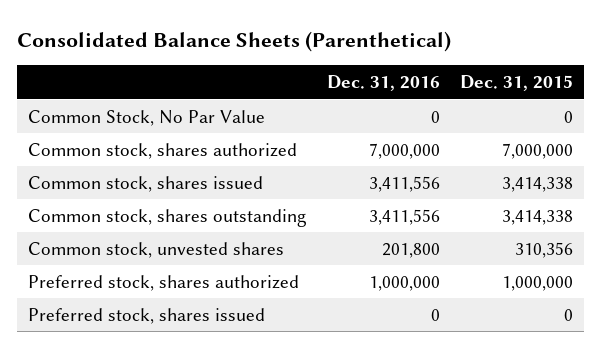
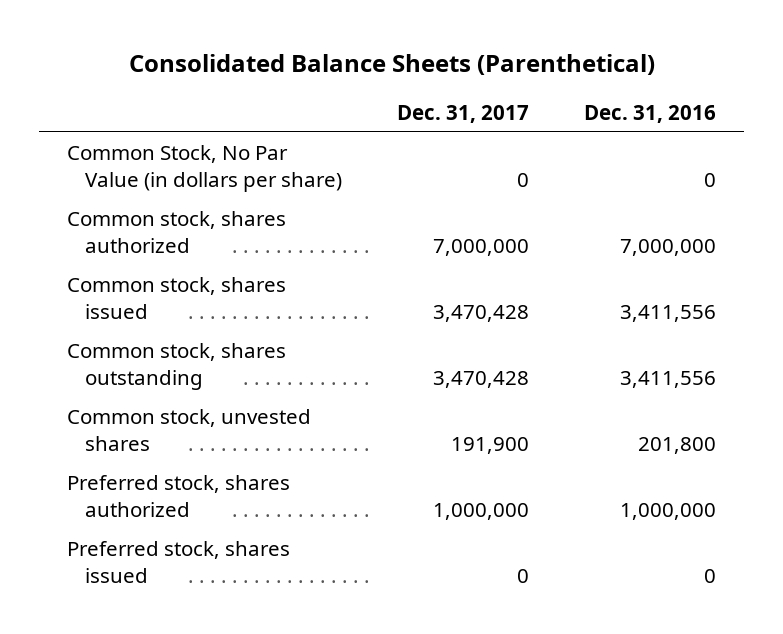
- | Dec. 31, 2016 | Dec. 31, 2015
+ | Dec. 31, 2017 | Dec. 31, 2016
- Common Stock, No Par Value | 0 | 0
+ Common Stock, No Par Value (in dollars per share) | 0 | 0

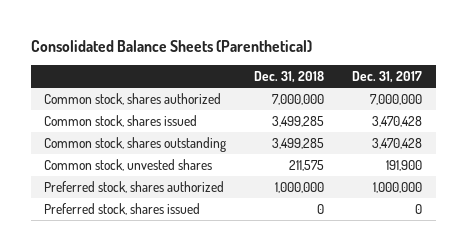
- | Dec. 31, 2017 | Dec. 31, 2016
+ | Dec. 31, 2018 | Dec. 31, 2017
- Common Stock, No Par Value (in dollars per share) | 0 | 0

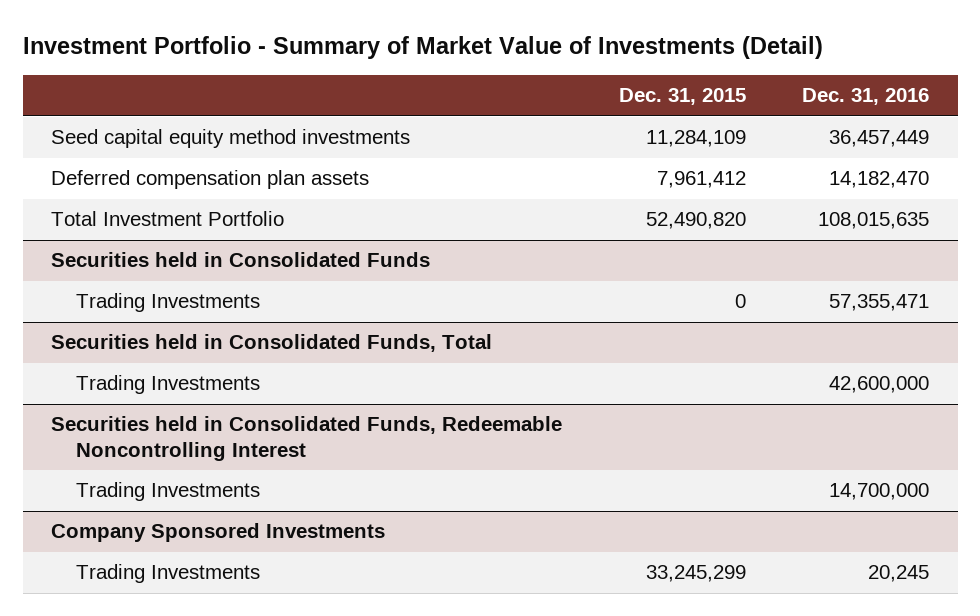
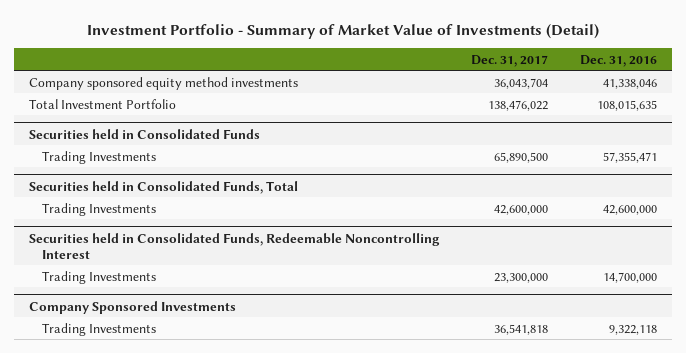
- | Dec. 31, 2015 | Dec. 31, 2016
+ | Dec. 31, 2017 | Dec. 31, 2016
- Seed capital equity method investments | 11,284,109 | 36,457,449
- Deferred compensation plan assets | 7,961,412 | 14,182,470
+ Company sponsored equity method investments | 36,043,704 | 41,338,046
@ Company Sponsored Investments
- Trading Investments | 33,245,299 | 20,245
+ Trading Investments | 36,541,818 | 9,322,118

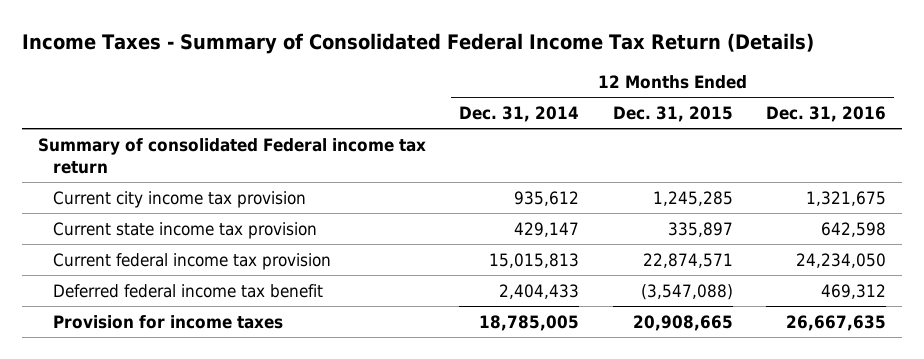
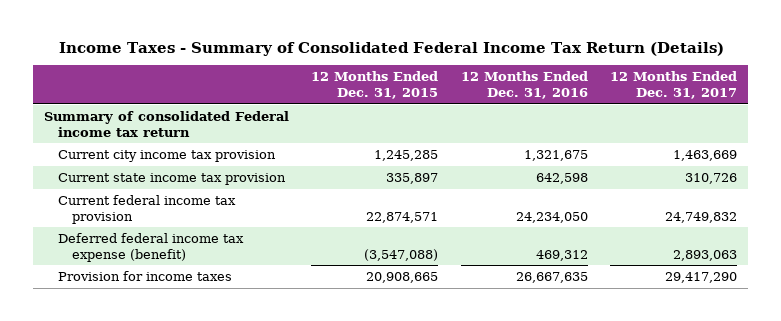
- | 12 Months Ended Dec. 31, 2014 | 12 Months Ended Dec. 31, 2015 | 12 Months Ended Dec. 31, 2016
+ | 12 Months Ended Dec. 31, 2015 | 12 Months Ended Dec. 31, 2016 | 12 Months Ended Dec. 31, 2017
- Deferred federal income tax benefit | 2,404,433 | (3,547,088) | 469,312
+ Deferred federal income tax expense (benefit) | (3,547,088) | 469,312 | 2,893,063

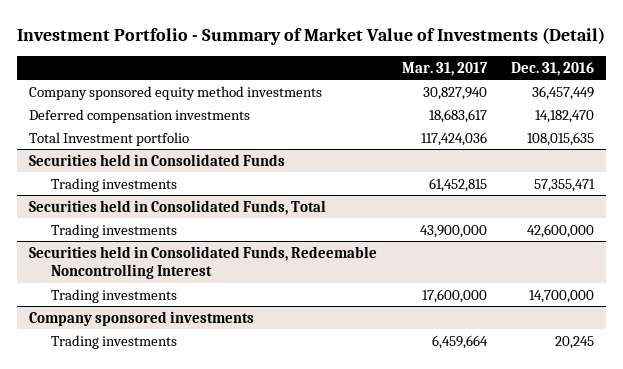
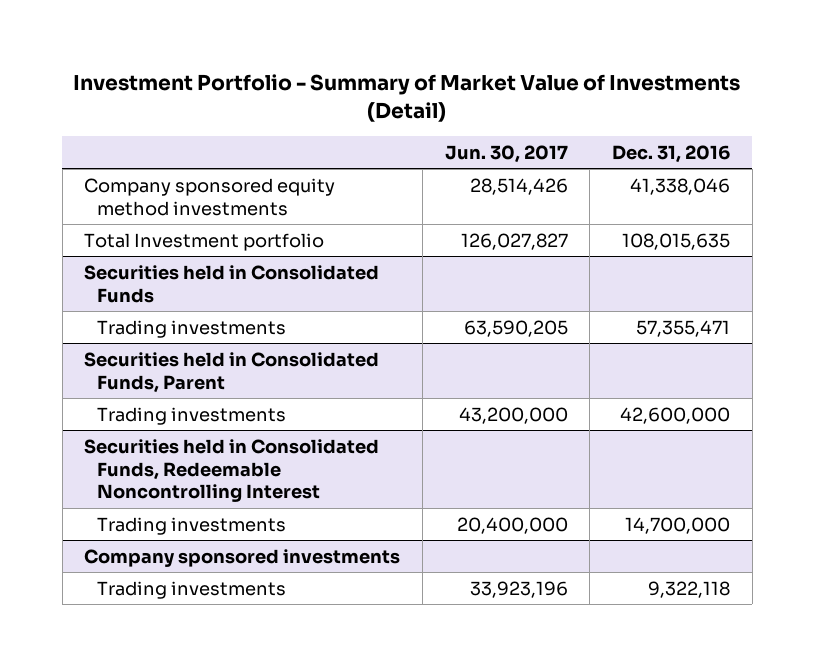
- | Mar. 31, 2017 | Dec. 31, 2016
+ | Jun. 30, 2017 | Dec. 31, 2016
- Company sponsored equity method investments | 30,827,940 | 36,457,449
- Deferred compensation investments | 18,683,617 | 14,182,470
+ Company sponsored equity method investments | 28,514,426 | 41,338,046
- Securities held in Consolidated Funds, Total
+ Securities held in Consolidated Funds, Parent
@ Company sponsored investments
- Trading investments | 6,459,664 | 20,245
+ Trading investments | 33,923,196 | 9,322,118

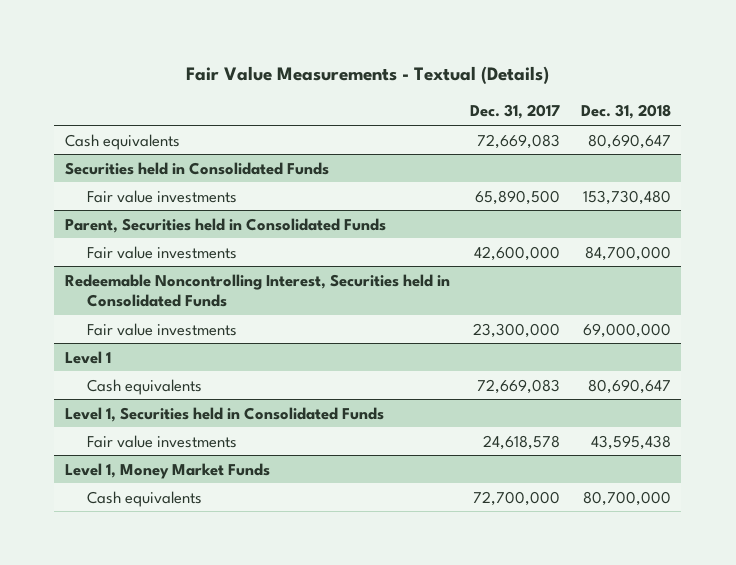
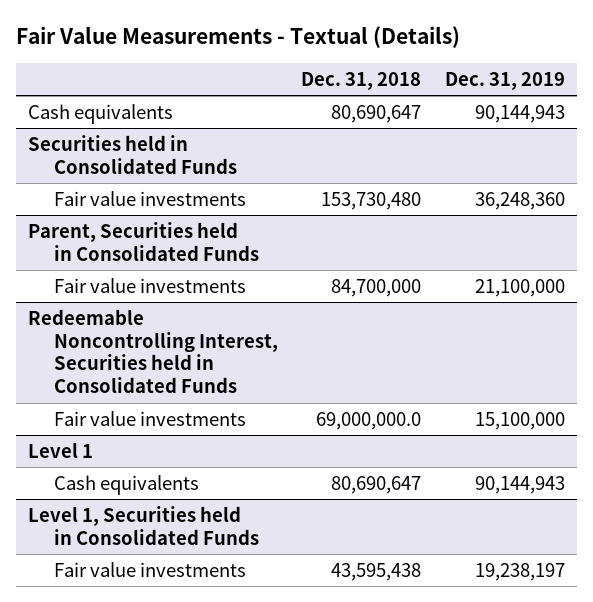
- | Dec. 31, 2017 | Dec. 31, 2018
+ | Dec. 31, 2018 | Dec. 31, 2019
@ Redeemable Noncontrolling Interest, Securities held in Consolidated Funds
- Fair value investments | 23,300,000 | 69,000,000
+ Fair value investments | 69,000,000.0 | 15,100,000
- Level 1, Money Market Funds
- Cash equivalents | 72,700,000 | 80,700,000

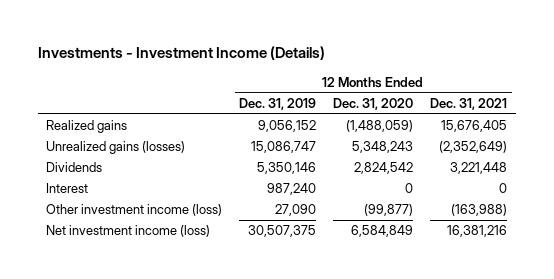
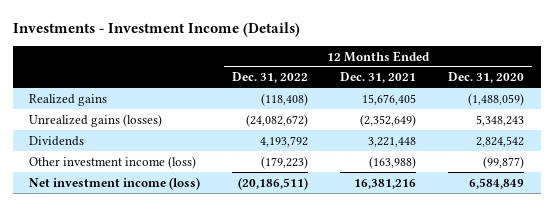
- | 12 Months Ended Dec. 31, 2019 | 12 Months Ended Dec. 31, 2020 | 12 Months Ended Dec. 31, 2021
+ | 12 Months Ended Dec. 31, 2022 | 12 Months Ended Dec. 31, 2021 | 12 Months Ended Dec. 31, 2020
- Interest | 987,240 | 0 | 0

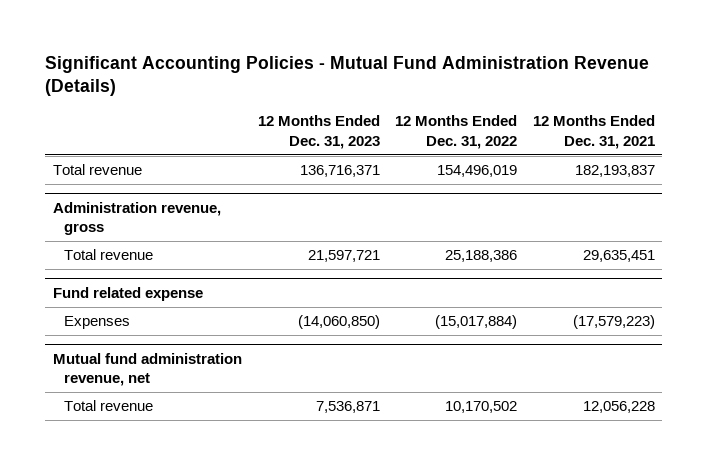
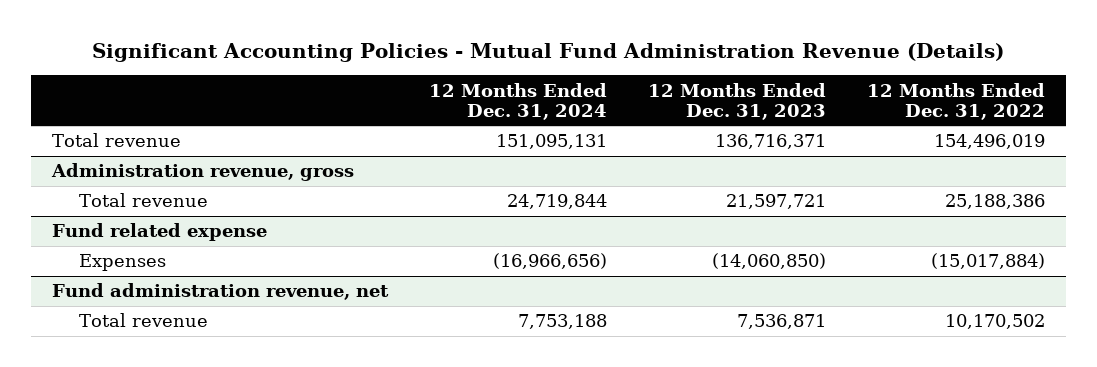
- | 12 Months Ended Dec. 31, 2023 | 12 Months Ended Dec. 31, 2022 | 12 Months Ended Dec. 31, 2021
+ | 12 Months Ended Dec. 31, 2024 | 12 Months Ended Dec. 31, 2023 | 12 Months Ended Dec. 31, 2022
- Mutual fund administration revenue, net
+ Fund administration revenue, net

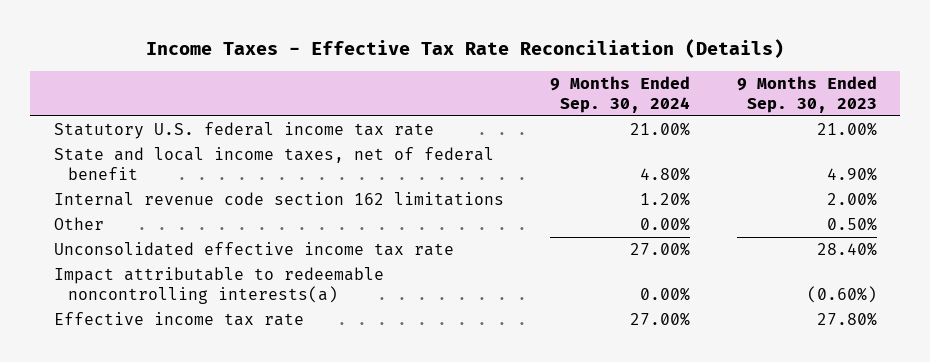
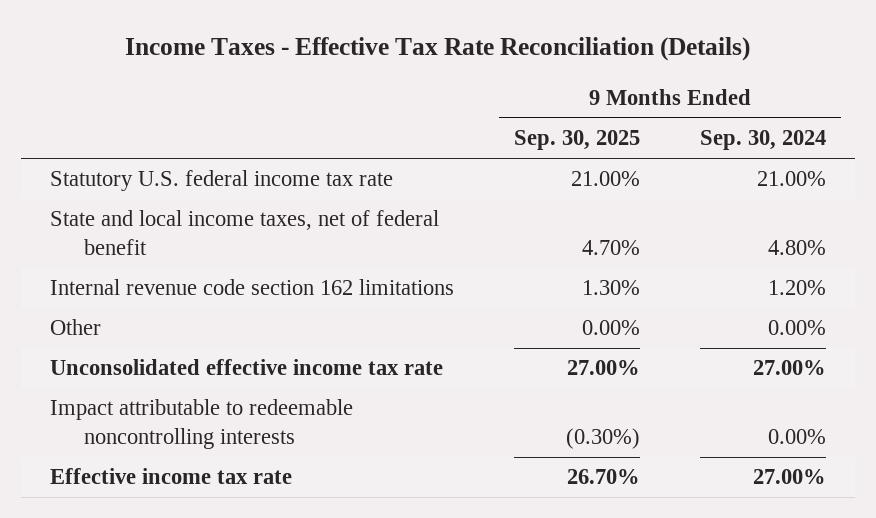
- | 9 Months Ended Sep. 30, 2024 | 9 Months Ended Sep. 30, 2023
+ | 9 Months Ended Sep. 30, 2025 | 9 Months Ended Sep. 30, 2024
- Impact attributable to redeemable noncontrolling interests(a) | 0.00% | (0.60%)
+ Impact attributable to redeemable noncontrolling interests | (0.30%) | 0.00%

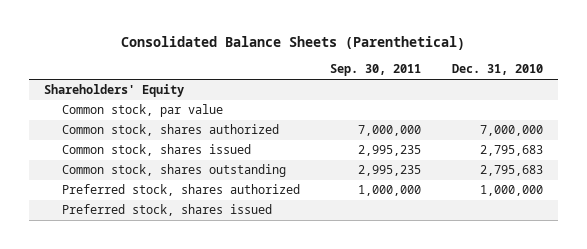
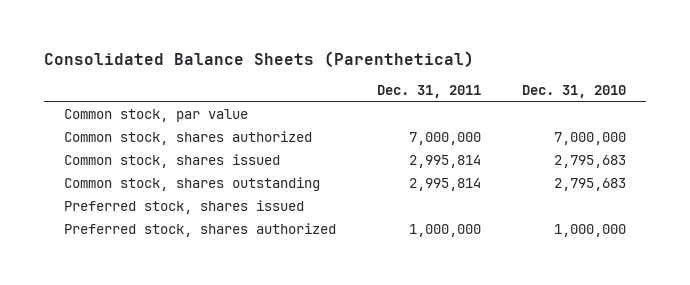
- | Sep. 30, 2011 | Dec. 31, 2010
+ | Dec. 31, 2011 | Dec. 31, 2010
- Shareholders' Equity
moved down: Preferred stock, shares authorized | 1,000,000 | 1,000,000

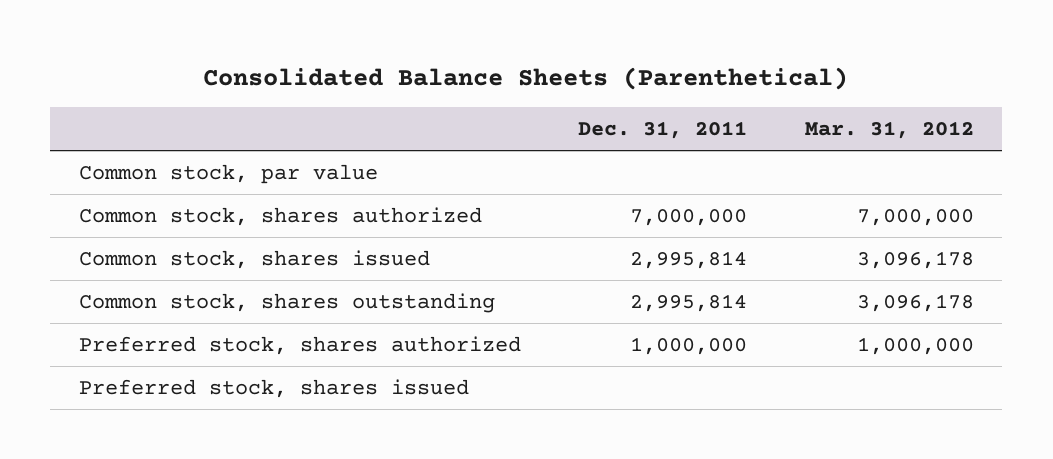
- | Dec. 31, 2011 | Dec. 31, 2010
+ | Dec. 31, 2011 | Mar. 31, 2012
moved down: Preferred stock, shares issued

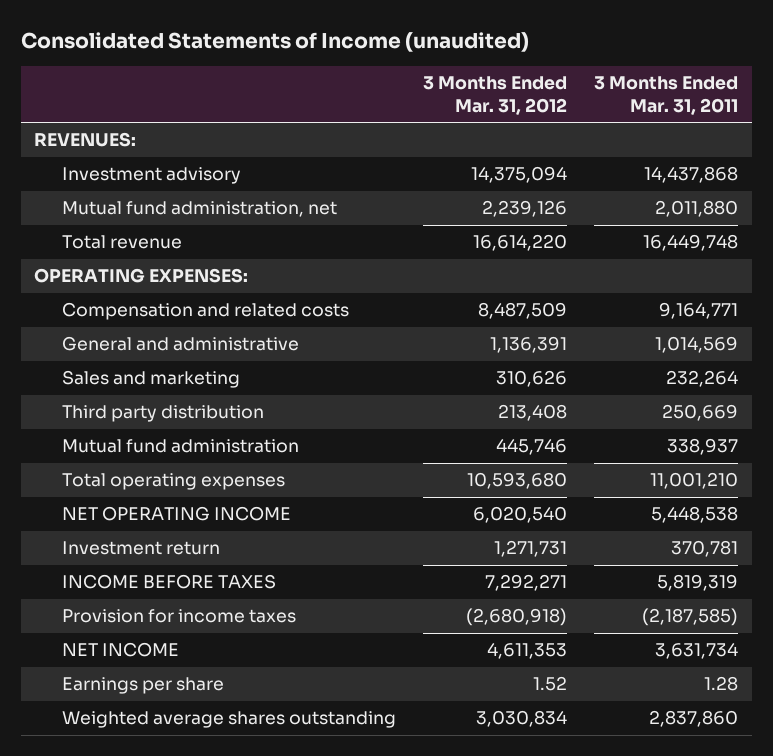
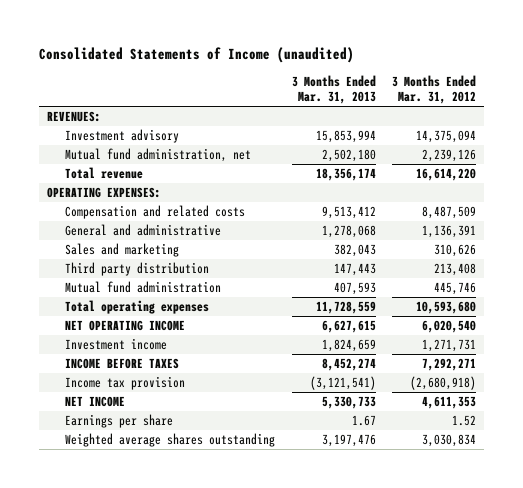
- | 3 Months Ended Mar. 31, 2012 | 3 Months Ended Mar. 31, 2011
+ | 3 Months Ended Mar. 31, 2013 | 3 Months Ended Mar. 31, 2012
- Investment return | 1,271,731 | 370,781
+ Investment income | 1,824,659 | 1,271,731
- Provision for income taxes | (2,680,918) | (2,187,585)
+ Income tax provision | (3,121,541) | (2,680,918)

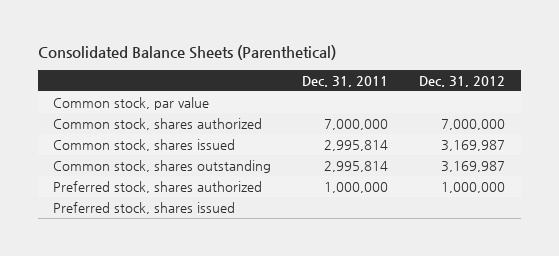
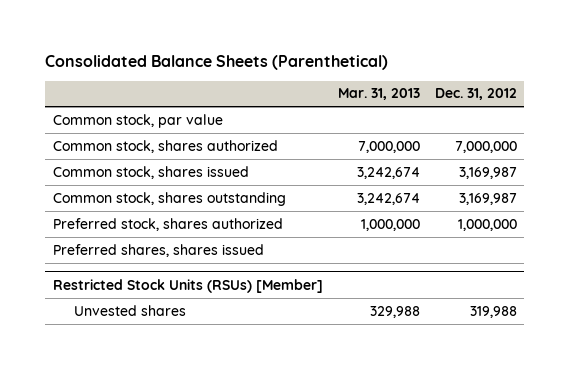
- | Dec. 31, 2011 | Dec. 31, 2012
+ | Mar. 31, 2013 | Dec. 31, 2012
- Preferred stock, shares issued
+ Preferred shares, shares issued
+ Restricted Stock Units (RSUs) [Member]
+ Unvested shares | 329,988 | 319,988

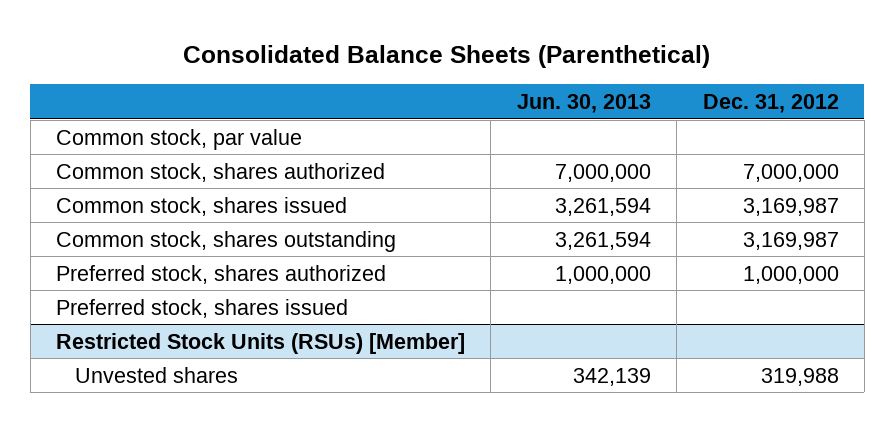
- | Mar. 31, 2013 | Dec. 31, 2012
+ | Jun. 30, 2013 | Dec. 31, 2012
- Preferred shares, shares issued
+ Preferred stock, shares issued

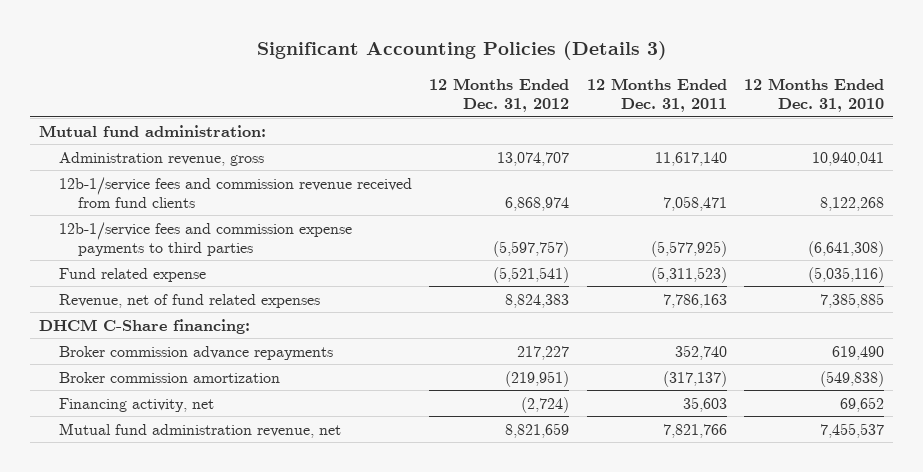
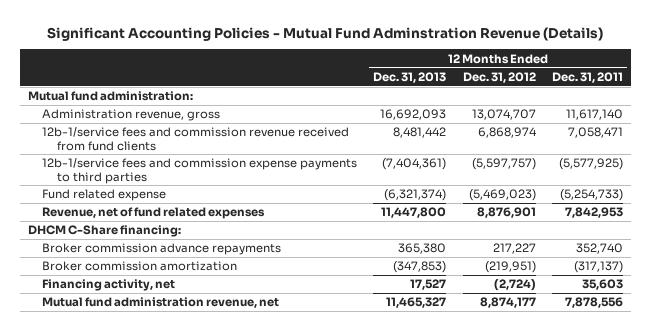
- Significant Accounting Policies (Details 3)
+ Significant Accounting Policies - Mutual Fund Adminstration Revenue (Details)
- | 12 Months Ended Dec. 31, 2012 | 12 Months Ended Dec. 31, 2011 | 12 Months Ended Dec. 31, 2010
+ | 12 Months Ended Dec. 31, 2013 | 12 Months Ended Dec. 31, 2012 | 12 Months Ended Dec. 31, 2011
- Fund related expense | (5,521,541) | (5,311,523) | (5,035,116)
- Revenue, net of fund related expenses | 8,824,383 | 7,786,163 | 7,385,885
+ Fund related expense | (6,321,374) | (5,469,023) | (5,254,733)
+ Revenue, net of fund related expenses | 11,447,800 | 8,876,901 | 7,842,953
- Mutual fund administration revenue, net | 8,821,659 | 7,821,766 | 7,455,537
+ Mutual fund administration revenue, net | 11,465,327 | 8,874,177 | 7,878,556

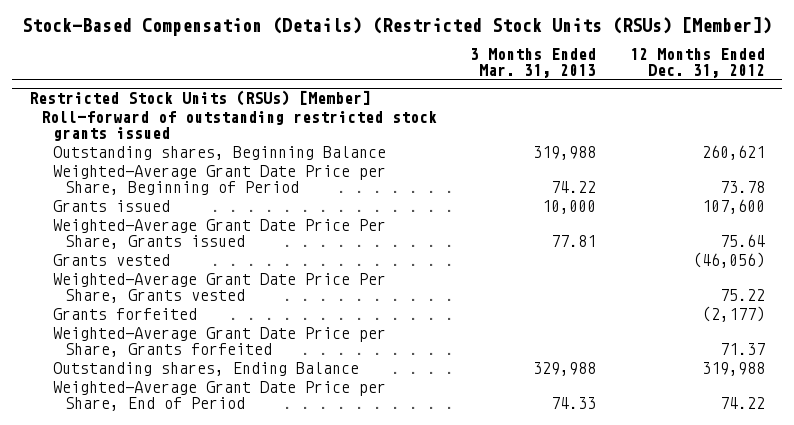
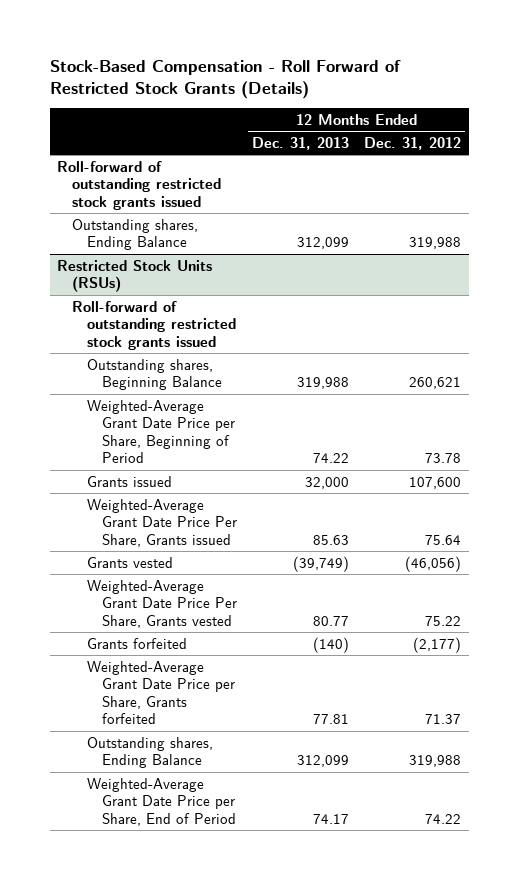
- Stock-Based Compensation (Details) (Restricted Stock Units (RSUs) [Member])
+ Stock-Based Compensation - Roll Forward of Restricted Stock Grants (Details)
- | 3 Months Ended Mar. 31, 2013 | 12 Months Ended Dec. 31, 2012
+ | 12 Months Ended Dec. 31, 2013 | 12 Months Ended Dec. 31, 2012
- Restricted Stock Units (RSUs) [Member]
+ Outstanding shares, Ending Balance | 312,099 | 319,988
+ Restricted Stock Units (RSUs)
+ Roll-forward of outstanding restricted stock grants issued

